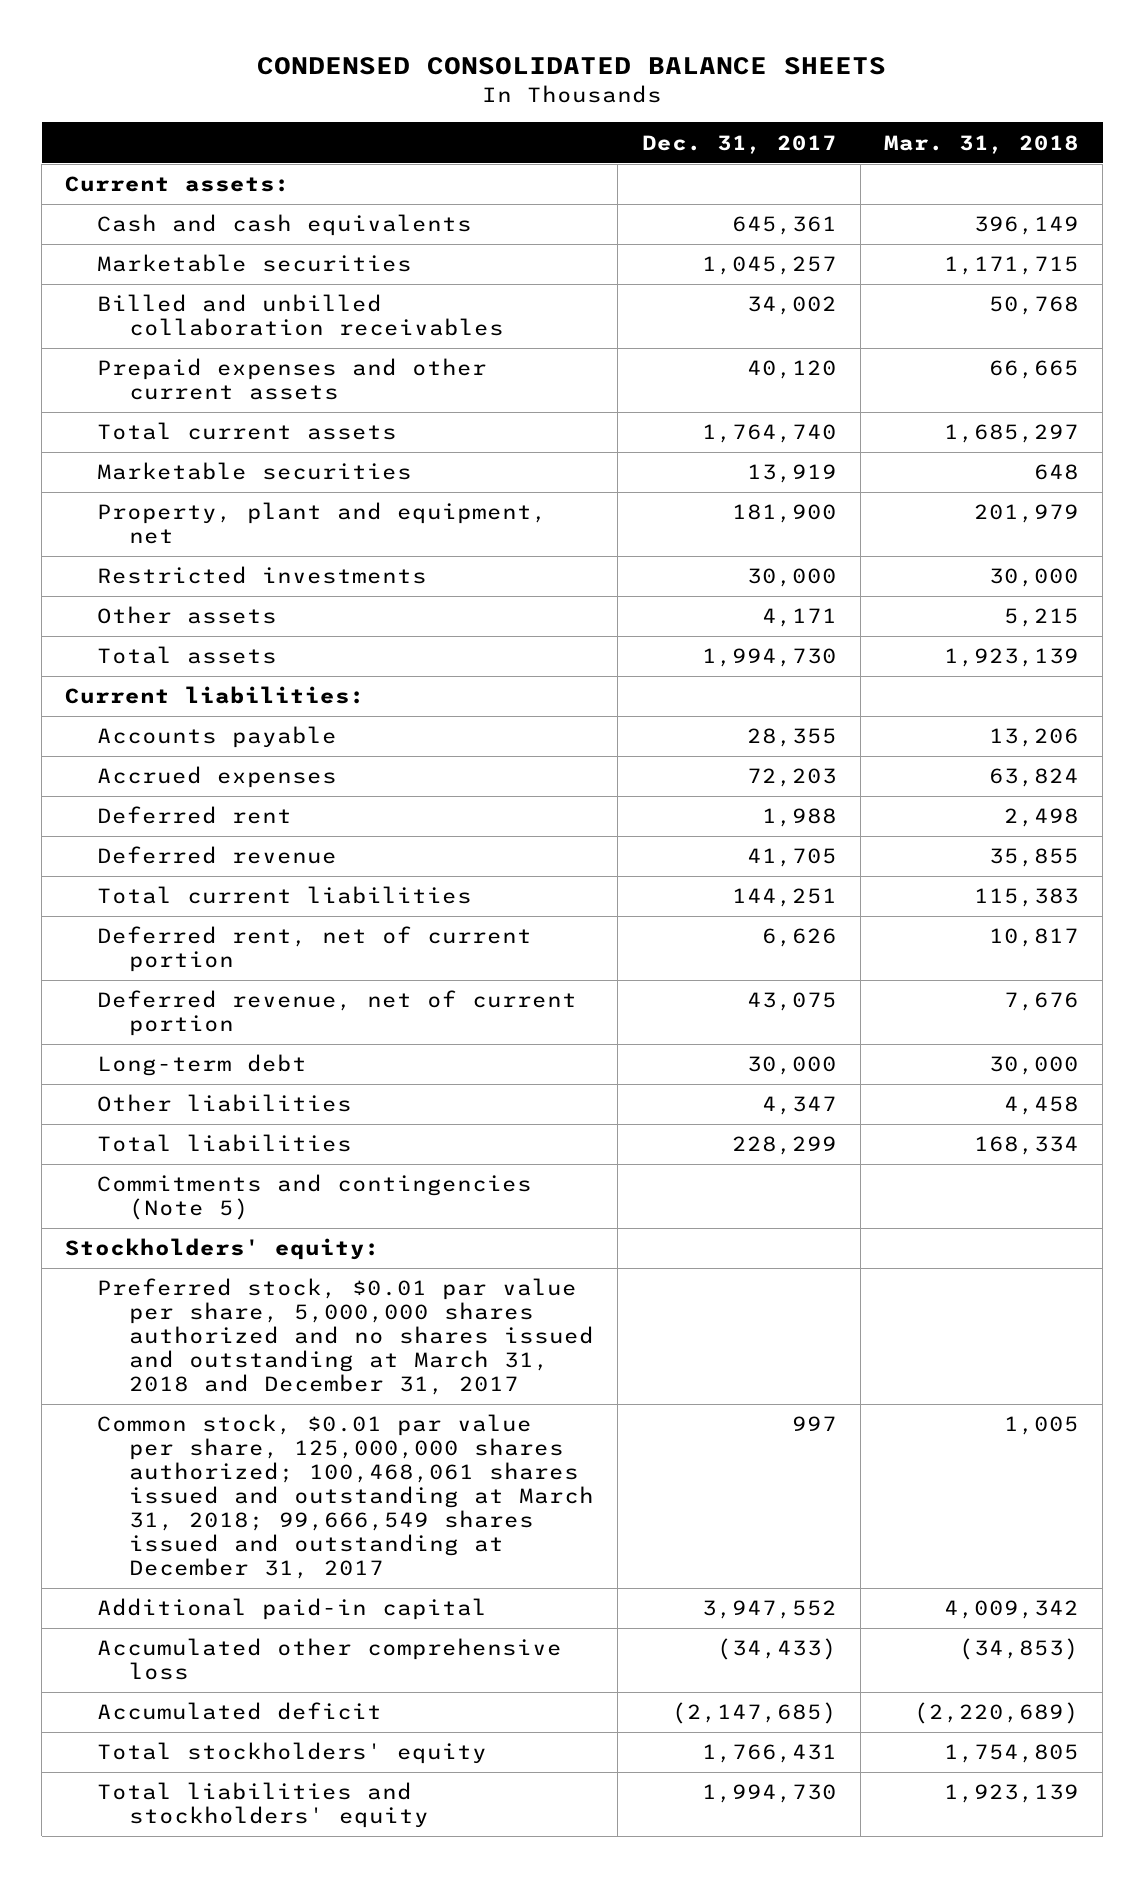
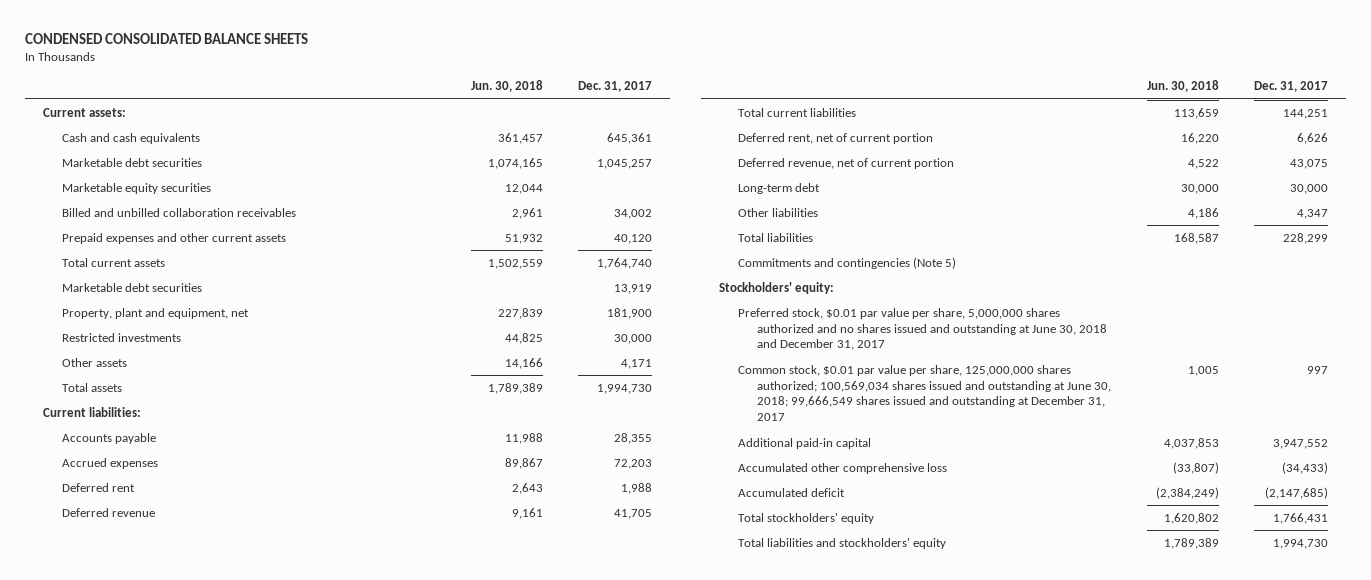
- | Dec. 31, 2017 | Mar. 31, 2018
+ | Jun. 30, 2018 | Dec. 31, 2017
- Marketable securities | 1,045,257 | 1,171,715
+ Marketable debt securities | 1,074,165 | 1,045,257
+ Marketable equity securities | 12,044 |
- Marketable securities | 13,919 | 648
+ Marketable debt securities | | 13,919
- Preferred stock, $0.01 par value per share, 5,000,000 shares authorized and no shares issued and outstanding at March 31, 2018 and December 31, 2017
- Common stock, $0.01 par value per share, 125,000,000 shares authorized; 100,468,061 shares issued and outstanding at March 31, 2018; 99,666,549 shares issued and outstanding at December 31, 2017 | 997 | 1,005
+ Preferred stock, $0.01 par value per share, 5,000,000 shares authorized and no shares issued and outstanding at June 30, 2018 and December 31, 2017
+ Common stock, $0.01 par value per share, 125,000,000 shares authorized; 100,569,034 shares issued and outstanding at June 30, 2018; 99,666,549 shares issued and outstanding at December 31, 2017 | 1,005 | 997

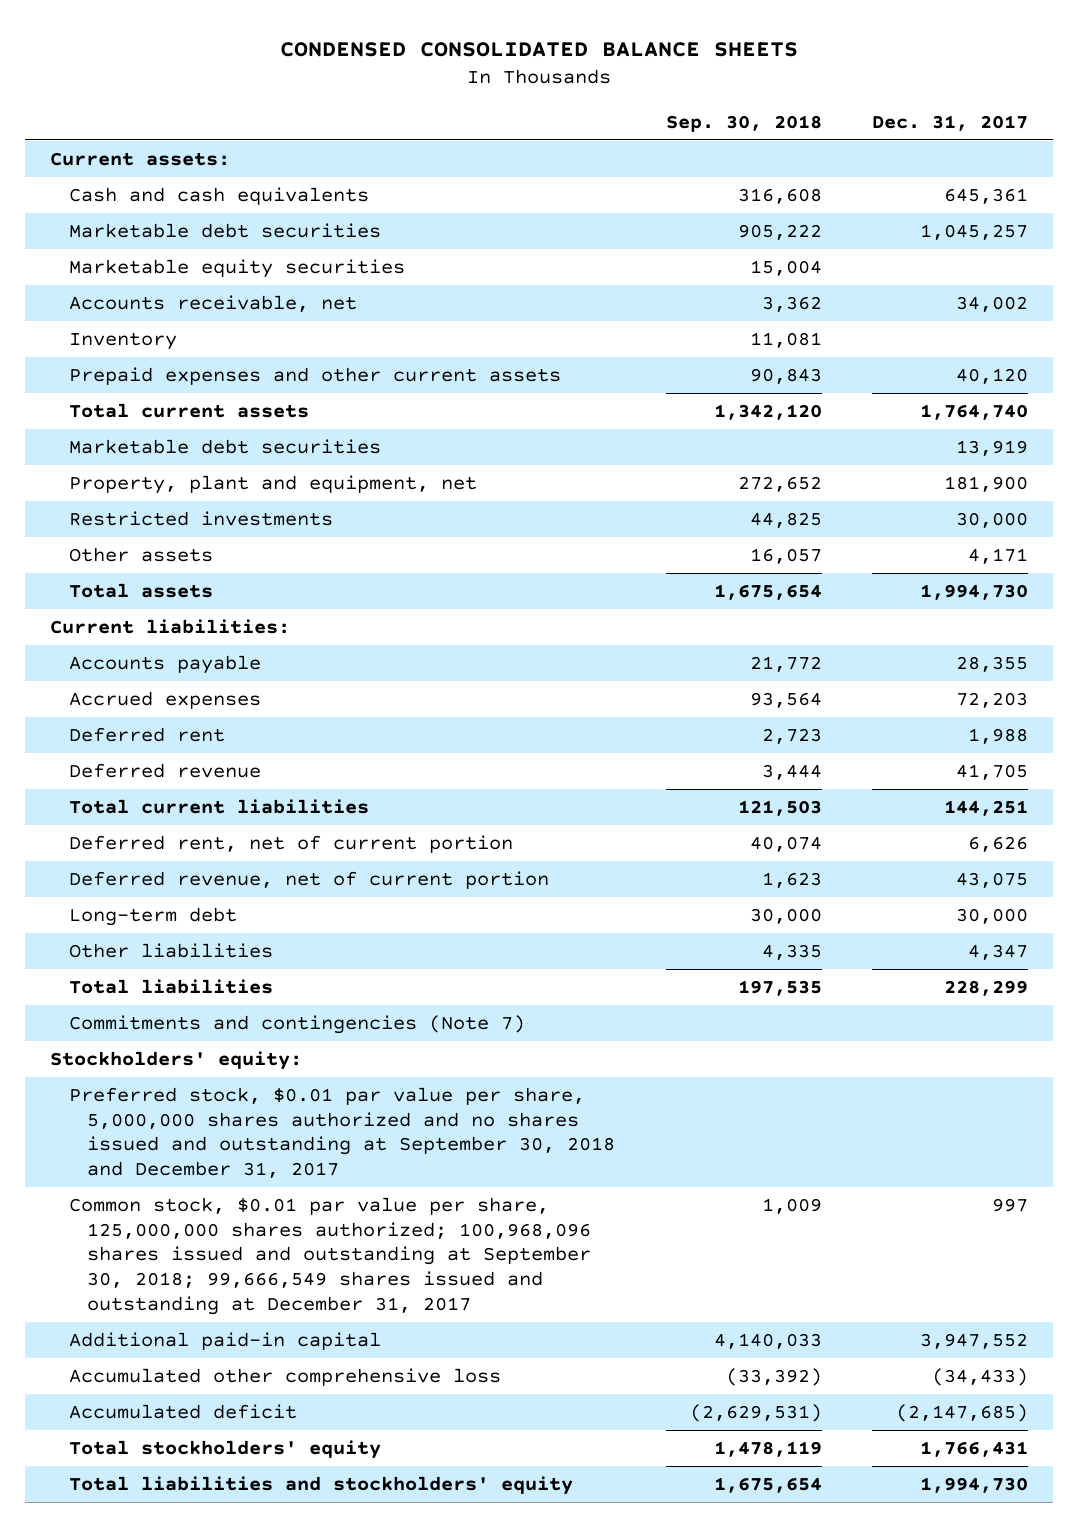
- | Jun. 30, 2018 | Dec. 31, 2017
+ | Sep. 30, 2018 | Dec. 31, 2017
- Billed and unbilled collaboration receivables | 2,961 | 34,002
+ Accounts receivable, net | 3,362 | 34,002
+ Inventory | 11,081 |
- Commitments and contingencies (Note 5)
+ Commitments and contingencies (Note 7)
- Preferred stock, $0.01 par value per share, 5,000,000 shares authorized and no shares issued and outstanding at June 30, 2018 and December 31, 2017
- Common stock, $0.01 par value per share, 125,000,000 shares authorized; 100,569,034 shares issued and outstanding at June 30, 2018; 99,666,549 shares issued and outstanding at December 31, 2017 | 1,005 | 997
+ Preferred stock, $0.01 par value per share, 5,000,000 shares authorized and no shares issued and outstanding at September 30, 2018 and December 31, 2017
+ Common stock, $0.01 par value per share, 125,000,000 shares authorized; 100,968,096 shares issued and outstanding at September 30, 2018; 99,666,549 shares issued and outstanding at December 31, 2017 | 1,009 | 997

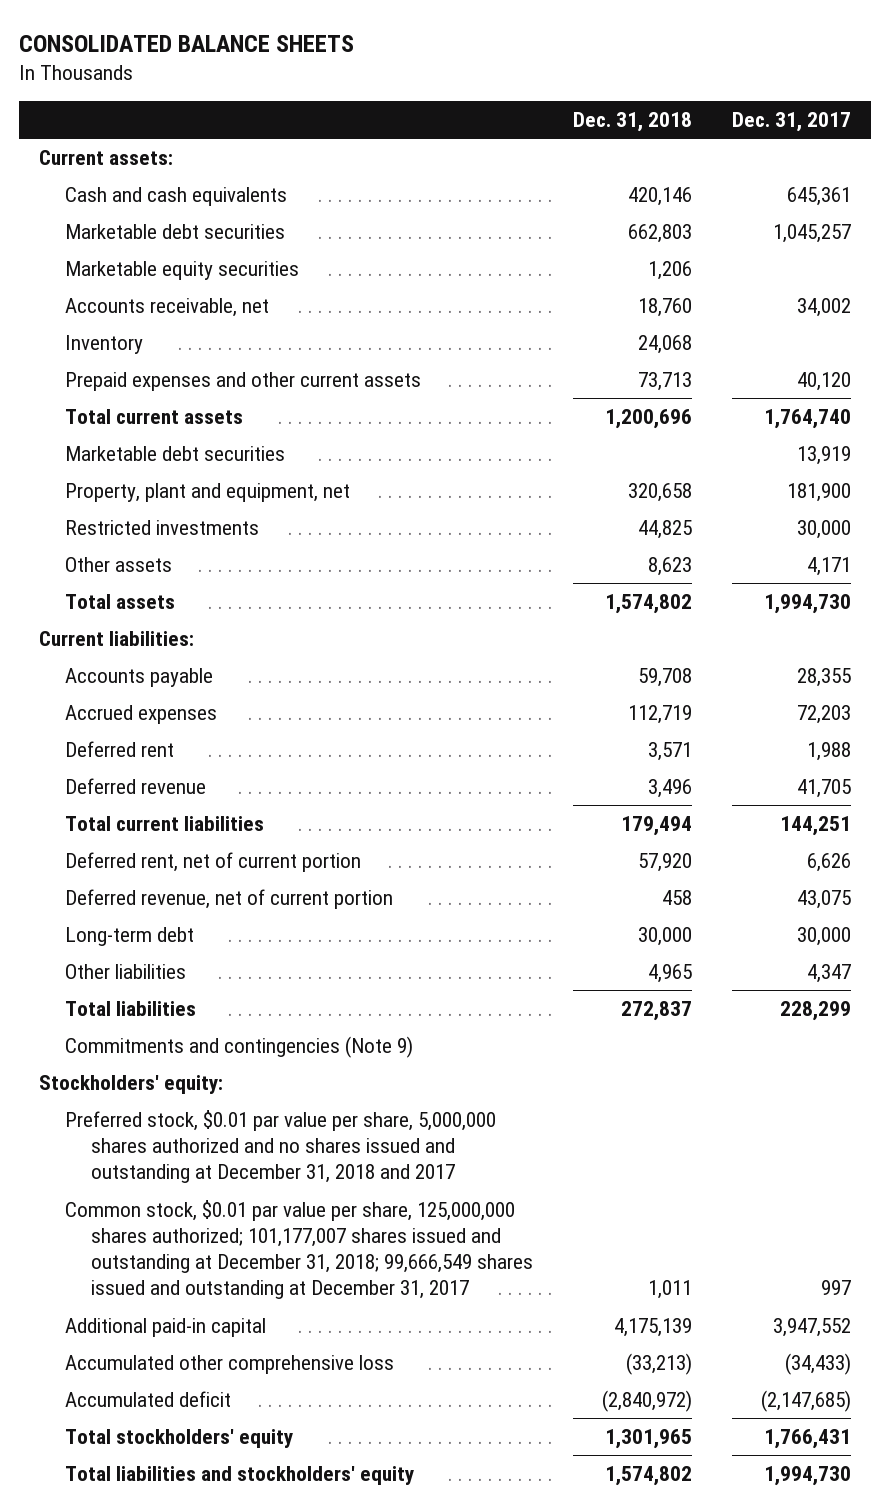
- CONDENSED CONSOLIDATED BALANCE SHEETS
+ CONSOLIDATED BALANCE SHEETS
- | Sep. 30, 2018 | Dec. 31, 2017
+ | Dec. 31, 2018 | Dec. 31, 2017
- Commitments and contingencies (Note 7)
+ Commitments and contingencies (Note 9)
- Preferred stock, $0.01 par value per share, 5,000,000 shares authorized and no shares issued and outstanding at September 30, 2018 and December 31, 2017
- Common stock, $0.01 par value per share, 125,000,000 shares authorized; 100,968,096 shares issued and outstanding at September 30, 2018; 99,666,549 shares issued and outstanding at December 31, 2017 | 1,009 | 997
+ Preferred stock, $0.01 par value per share, 5,000,000 shares authorized and no shares issued and outstanding at December 31, 2018 and 2017
+ Common stock, $0.01 par value per share, 125,000,000 shares authorized; 101,177,007 shares issued and outstanding at December 31, 2018; 99,666,549 shares issued and outstanding at December 31, 2017 | 1,011 | 997

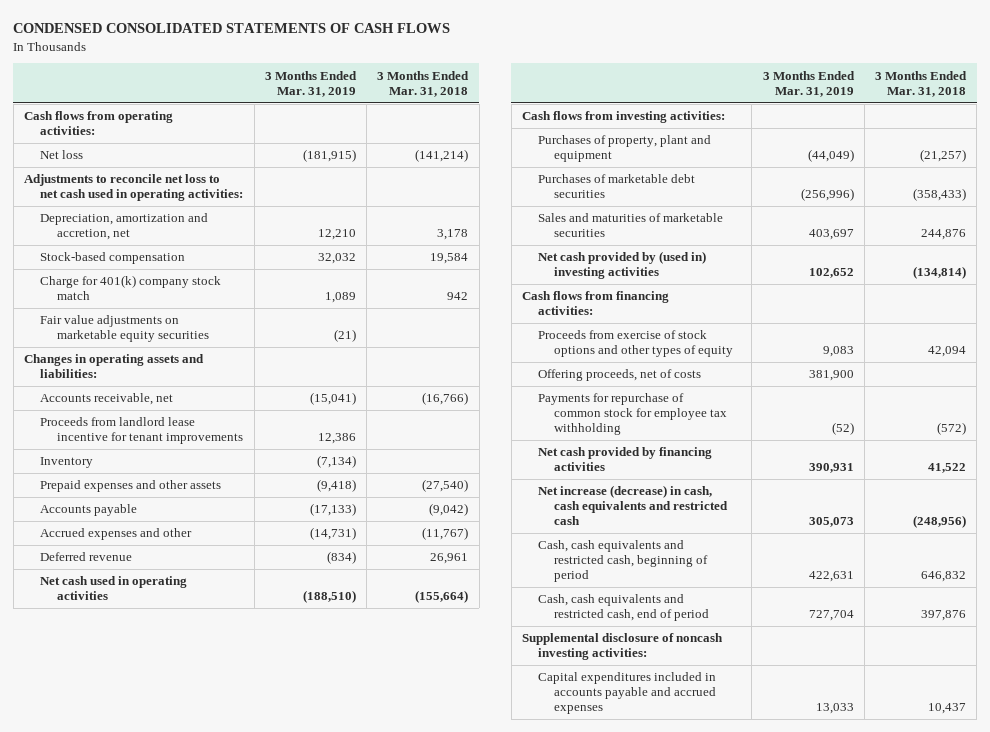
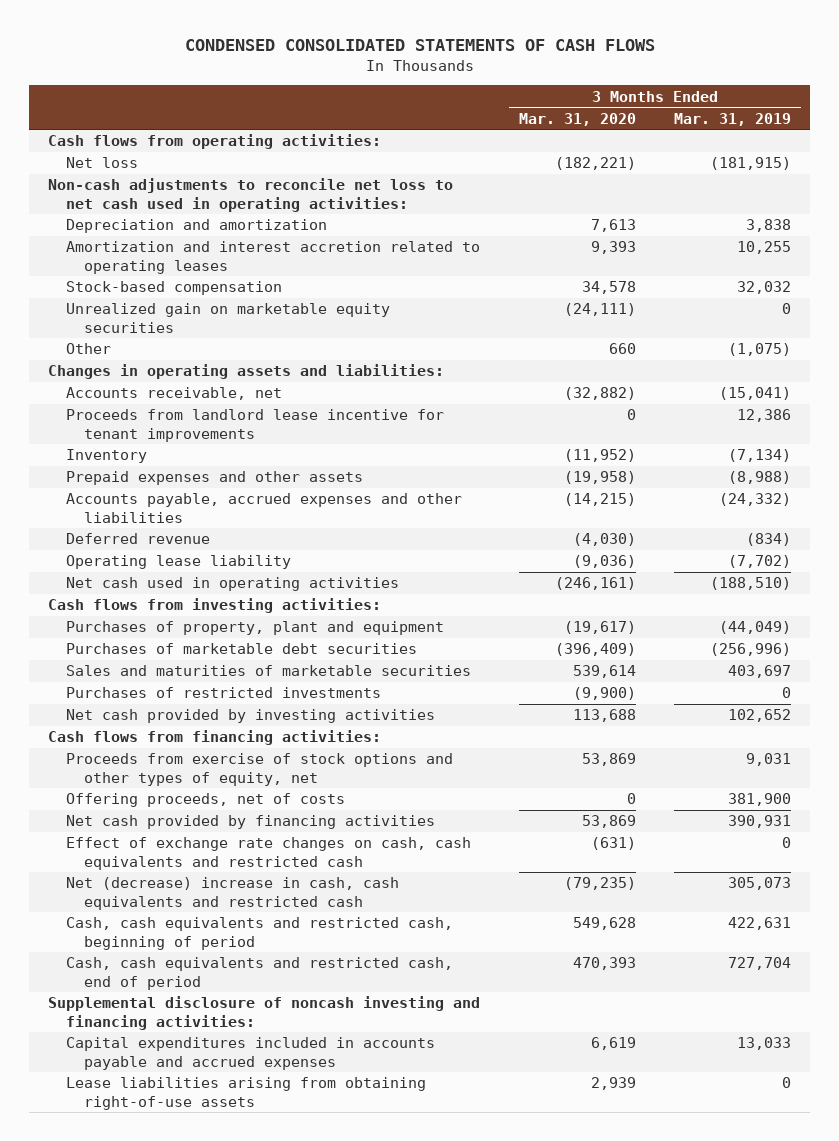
- | 3 Months Ended Mar. 31, 2019 | 3 Months Ended Mar. 31, 2018
+ | 3 Months Ended Mar. 31, 2020 | 3 Months Ended Mar. 31, 2019
- Adjustments to reconcile net loss to net cash used in operating activities:
- Depreciation, amortization and accretion, net | 12,210 | 3,178
+ Non-cash adjustments to reconcile net loss to net cash used in operating activities:
+ Depreciation and amortization | 7,613 | 3,838
+ Amortization and interest accretion related to operating leases | 9,393 | 10,255
- Charge for 401(k) company stock match | 1,089 | 942
- Fair value adjustments on marketable equity securities | (21) |
+ Unrealized gain on marketable equity securities | (24,111) | 0
+ Other | 660 | (1,075)
- Prepaid expenses and other assets | (9,418) | (27,540)
- Accounts payable | (17,133) | (9,042)
- Accrued expenses and other | (14,731) | (11,767)
+ Prepaid expenses and other assets | (19,958) | (8,988)
+ Accounts payable, accrued expenses and other liabilities | (14,215) | (24,332)
+ Operating lease liability | (9,036) | (7,702)
- Net cash provided by (used in) investing activities | 102,652 | (134,814)
+ Purchases of restricted investments | (9,900) | 0
+ Net cash provided by investing activities | 113,688 | 102,652
- Proceeds from exercise of stock options and other types of equity | 9,083 | 42,094
+ Proceeds from exercise of stock options and other types of equity, net | 53,869 | 9,031
- Payments for repurchase of common stock for employee tax withholding | (52) | (572)
- Net increase (decrease) in cash, cash equivalents and restricted cash | 305,073 | (248,956)
+ Effect of exchange rate changes on cash, cash equivalents and restricted cash | (631) | 0
+ Net (decrease) increase in cash, cash equivalents and restricted cash | (79,235) | 305,073
- Supplemental disclosure of noncash investing activities:
+ Supplemental disclosure of noncash investing and financing activities:
+ Lease liabilities arising from obtaining right-of-use assets | 2,939 | 0

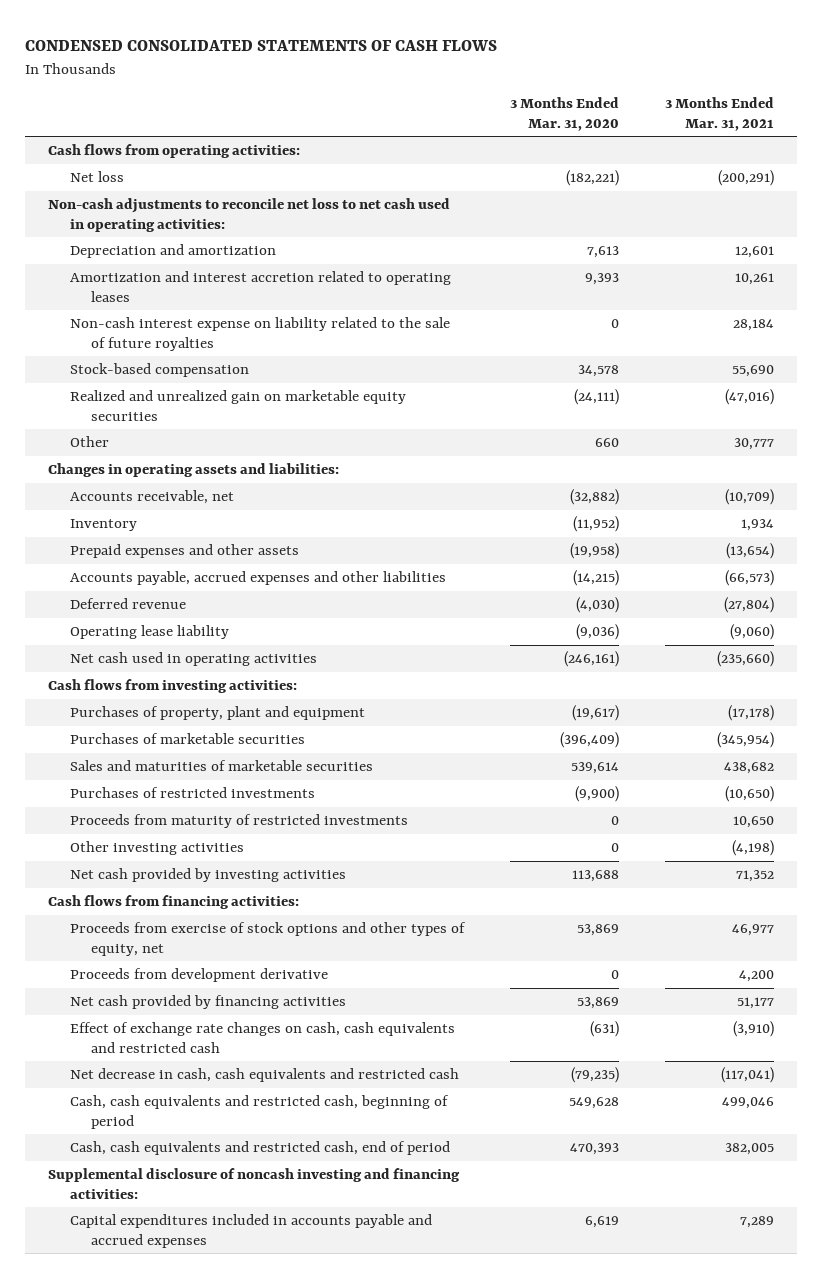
- | 3 Months Ended Mar. 31, 2020 | 3 Months Ended Mar. 31, 2019
+ | 3 Months Ended Mar. 31, 2020 | 3 Months Ended Mar. 31, 2021
+ Non-cash interest expense on liability related to the sale of future royalties | 0 | 28,184
- Unrealized gain on marketable equity securities | (24,111) | 0
+ Realized and unrealized gain on marketable equity securities | (24,111) | (47,016)
- Proceeds from landlord lease incentive for tenant improvements | 0 | 12,386
- Purchases of marketable debt securities | (396,409) | (256,996)
+ Purchases of marketable securities | (396,409) | (345,954)
+ Proceeds from maturity of restricted investments | 0 | 10,650
+ Other investing activities | 0 | (4,198)
- Offering proceeds, net of costs | 0 | 381,900
+ Proceeds from development derivative | 0 | 4,200
- Net (decrease) increase in cash, cash equivalents and restricted cash | (79,235) | 305,073
+ Net decrease in cash, cash equivalents and restricted cash | (79,235) | (117,041)
- Lease liabilities arising from obtaining right-of-use assets | 2,939 | 0

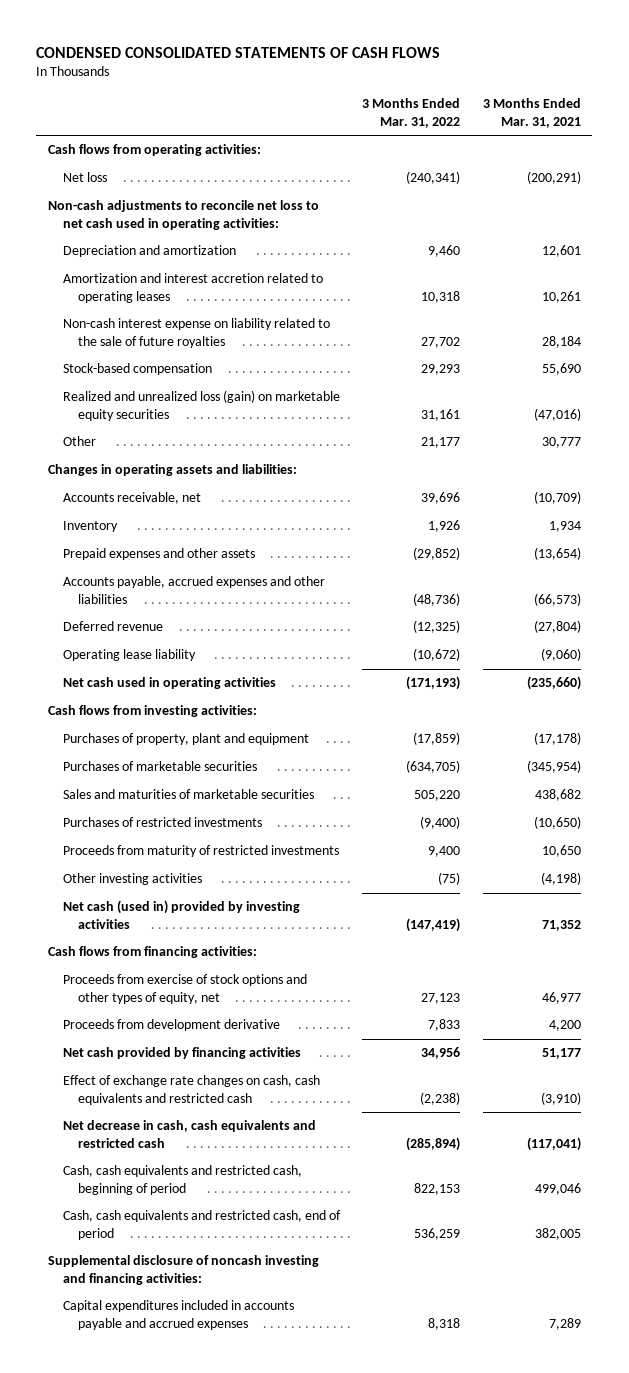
- | 3 Months Ended Mar. 31, 2020 | 3 Months Ended Mar. 31, 2021
+ | 3 Months Ended Mar. 31, 2022 | 3 Months Ended Mar. 31, 2021
- Realized and unrealized gain on marketable equity securities | (24,111) | (47,016)
+ Realized and unrealized loss (gain) on marketable equity securities | 31,161 | (47,016)
- Net cash provided by investing activities | 113,688 | 71,352
+ Net cash (used in) provided by investing activities | (147,419) | 71,352

